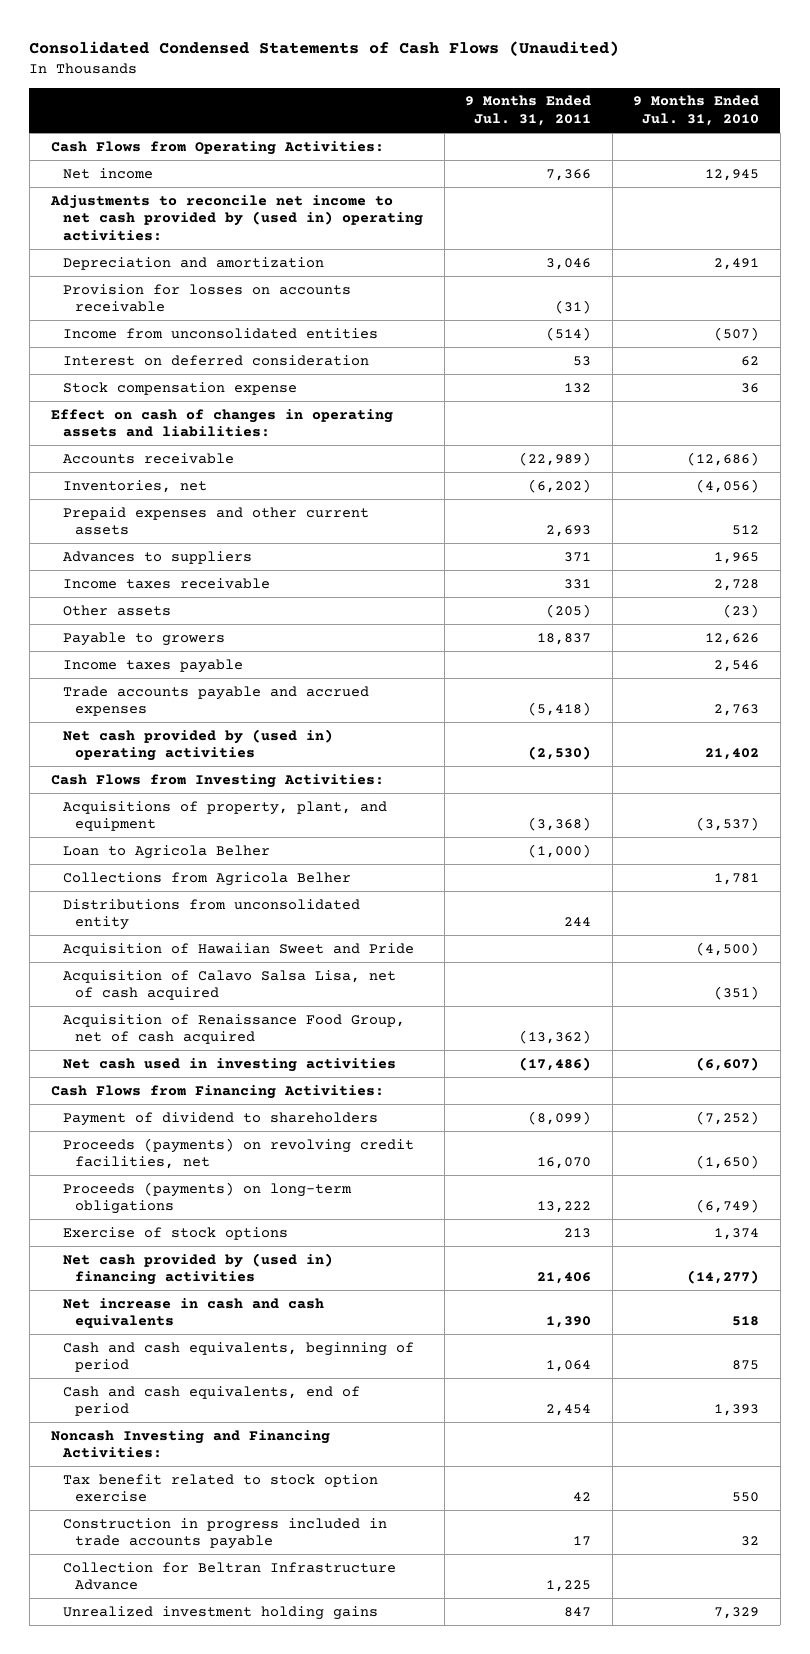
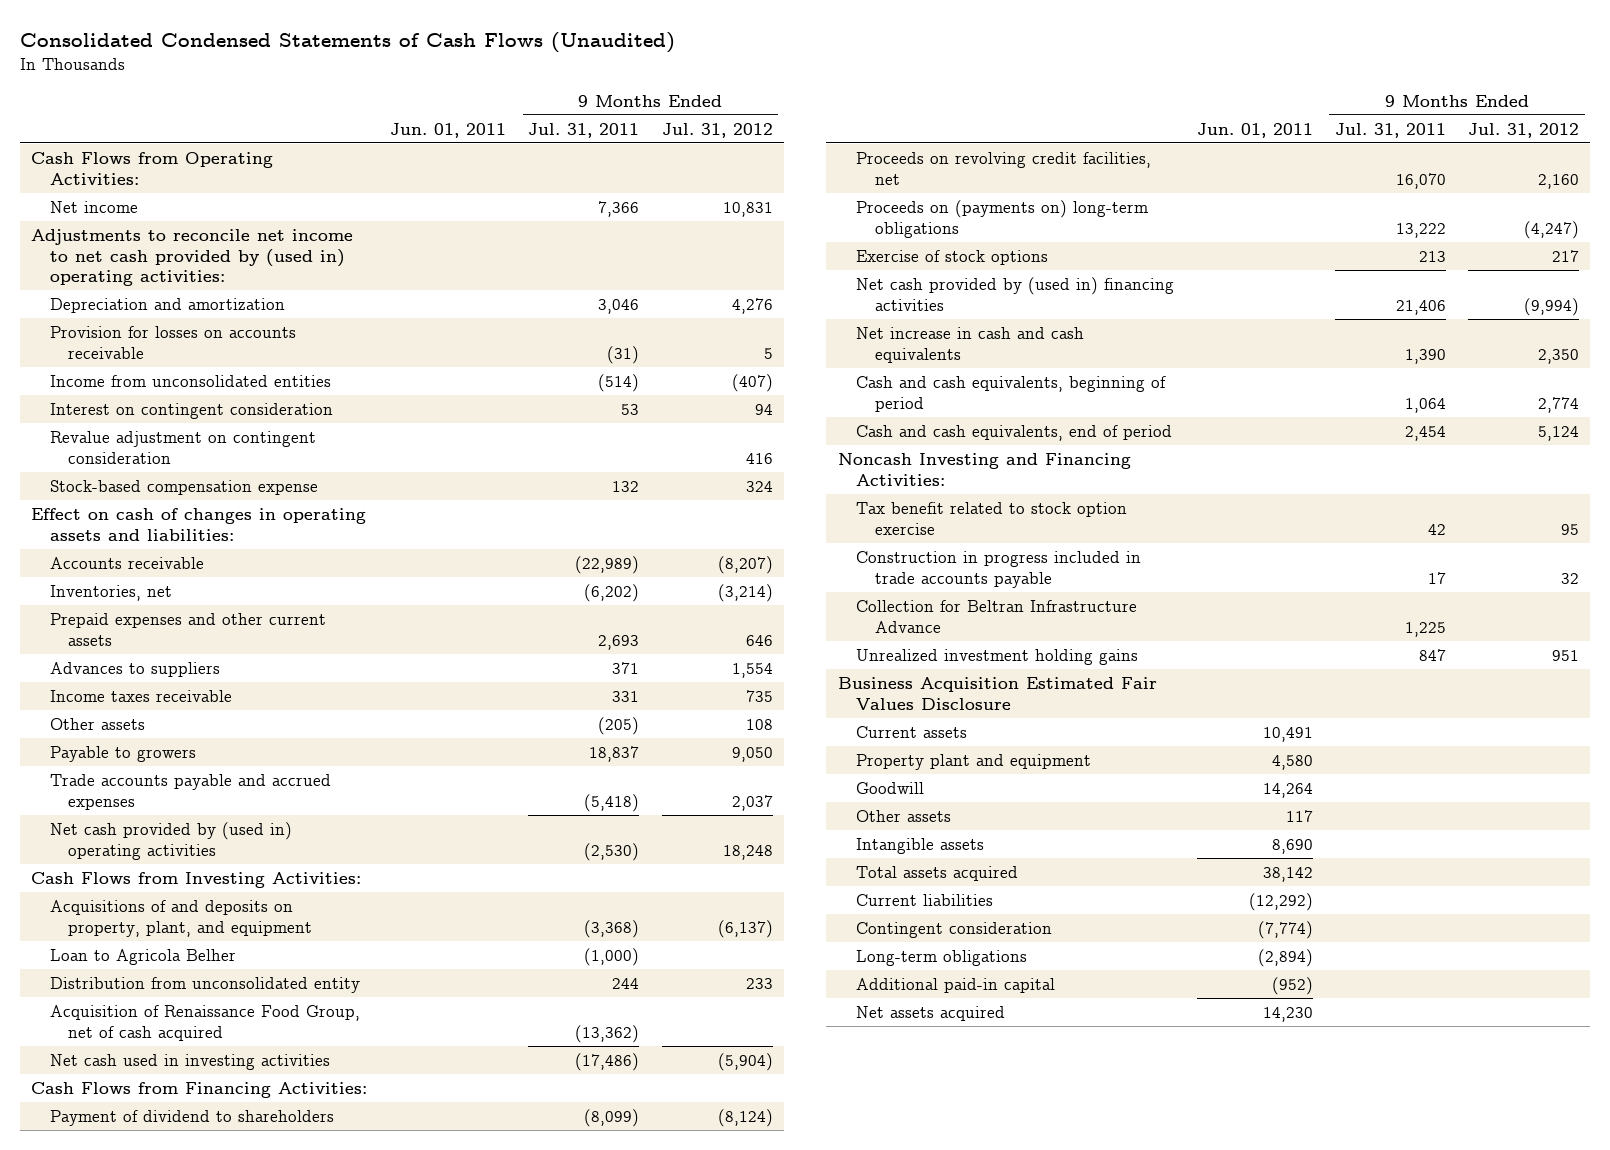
- | 9 Months Ended Jul. 31, 2011 | 9 Months Ended Jul. 31, 2010
+ | Jun. 01, 2011 | 9 Months Ended Jul. 31, 2011 | 9 Months Ended Jul. 31, 2012
- Interest on deferred consideration | 53 | 62
- Stock compensation expense | 132 | 36
+ Interest on contingent consideration | | 53 | 94
+ Revalue adjustment on contingent consideration | | | 416
+ Stock-based compensation expense | | 132 | 324
- Income taxes payable | | 2,546
- Acquisitions of property, plant, and equipment | (3,368) | (3,537)
+ Acquisitions of and deposits on property, plant, and equipment | | (3,368) | (6,137)
- Collections from Agricola Belher | | 1,781
- Distributions from unconsolidated entity | 244 |
- Acquisition of Hawaiian Sweet and Pride | | (4,500)
- Acquisition of Calavo Salsa Lisa, net of cash acquired | | (351)
+ Distribution from unconsolidated entity | | 244 | 233
- Proceeds (payments) on revolving credit facilities, net | 16,070 | (1,650)
- Proceeds (payments) on long-term obligations | 13,222 | (6,749)
+ Proceeds on revolving credit facilities, net | | 16,070 | 2,160
+ Proceeds on (payments on) long-term obligations | | 13,222 | (4,247)
+ Business Acquisition Estimated Fair Values Disclosure
+ Current assets | 10,491 | |
+ Property plant and equipment | 4,580 | |
+ Goodwill | 14,264 | |
+ Other assets | 117 | |
+ Intangible assets | 8,690 | |
+ Total assets acquired | 38,142 | |
+ Current liabilities | (12,292) | |
+ Contingent consideration | (7,774) | |
+ Long-term obligations | (2,894) | |
+ Additional paid-in capital | (952) | |
+ Net assets acquired | 14,230 | |

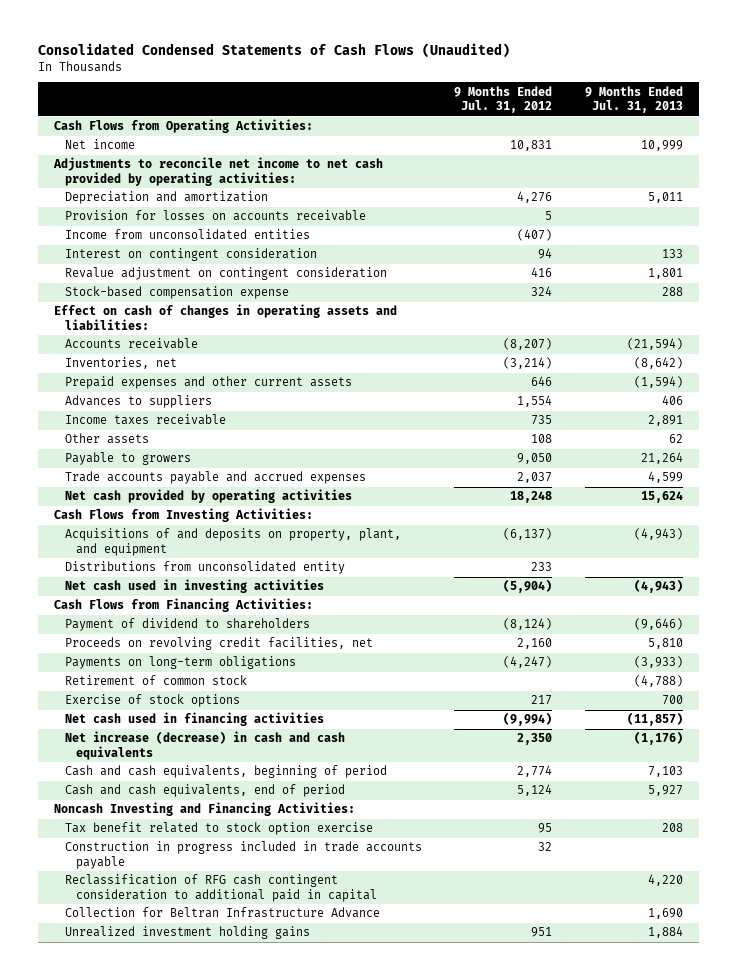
- | Jun. 01, 2011 | 9 Months Ended Jul. 31, 2011 | 9 Months Ended Jul. 31, 2012
+ | 9 Months Ended Jul. 31, 2012 | 9 Months Ended Jul. 31, 2013
- Adjustments to reconcile net income to net cash provided by (used in) operating activities:
+ Adjustments to reconcile net income to net cash provided by operating activities:
- Net cash provided by (used in) operating activities | | (2,530) | 18,248
+ Net cash provided by operating activities | 18,248 | 15,624
- Loan to Agricola Belher | | (1,000) |
- Distribution from unconsolidated entity | | 244 | 233
- Acquisition of Renaissance Food Group, net of cash acquired | | (13,362) |
+ Distributions from unconsolidated entity | 233 |
- Proceeds on (payments on) long-term obligations | | 13,222 | (4,247)
+ Payments on long-term obligations | (4,247) | (3,933)
+ Retirement of common stock | | (4,788)
- Net cash provided by (used in) financing activities | | 21,406 | (9,994)
- Net increase in cash and cash equivalents | | 1,390 | 2,350
+ Net cash used in financing activities | (9,994) | (11,857)
+ Net increase (decrease) in cash and cash equivalents | 2,350 | (1,176)
+ Reclassification of RFG cash contingent consideration to additional paid in capital | | 4,220
- Business Acquisition Estimated Fair Values Disclosure
- Current assets | 10,491 | |
- Property plant and equipment | 4,580 | |
- Goodwill | 14,264 | |
- Other assets | 117 | |
- Intangible assets | 8,690 | |
- Total assets acquired | 38,142 | |
- Current liabilities | (12,292) | |
- Contingent consideration | (7,774) | |
- Long-term obligations | (2,894) | |
- Additional paid-in capital | (952) | |
- Net assets acquired | 14,230 | |

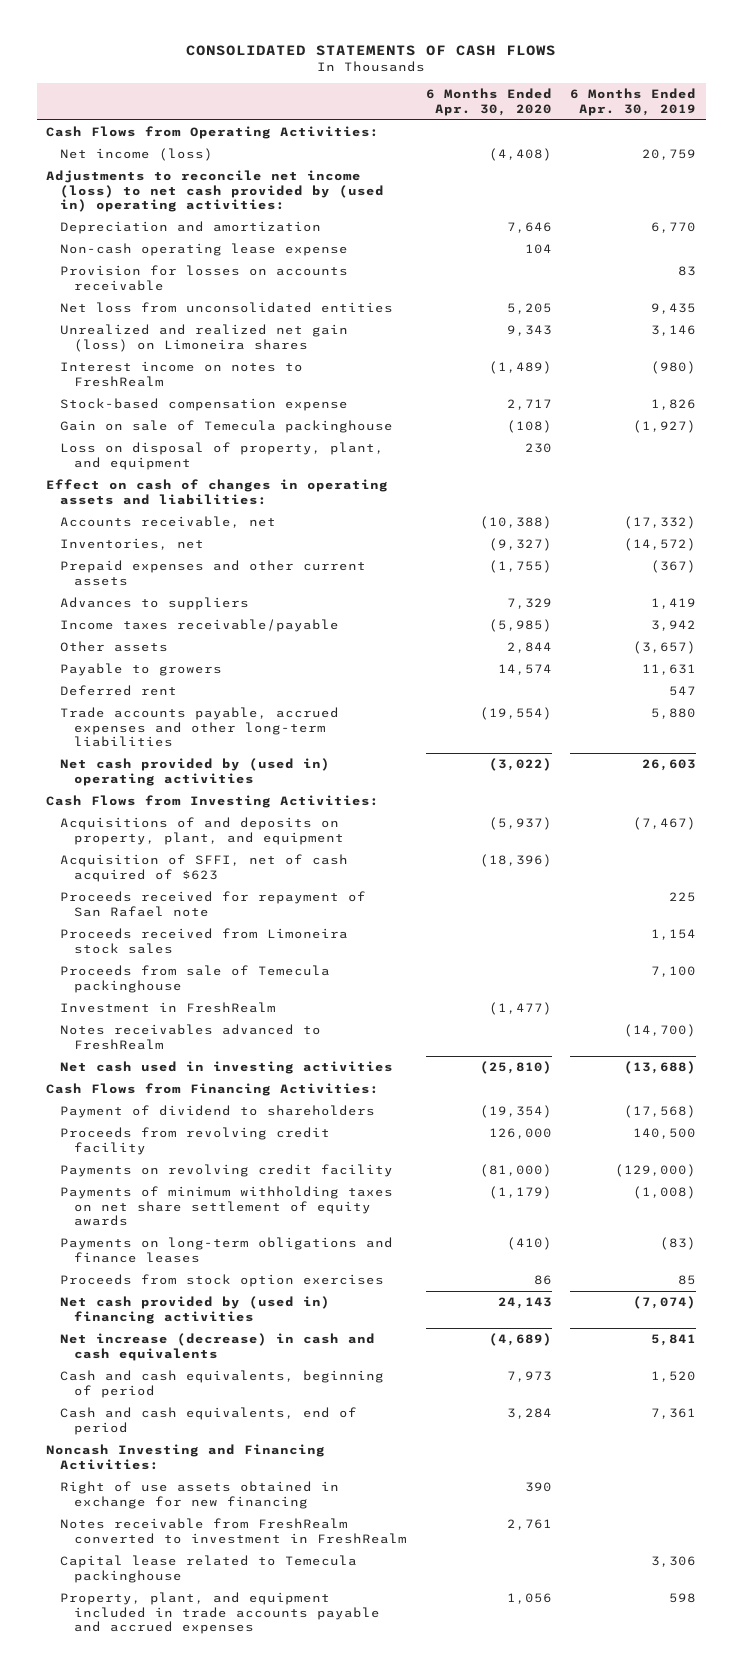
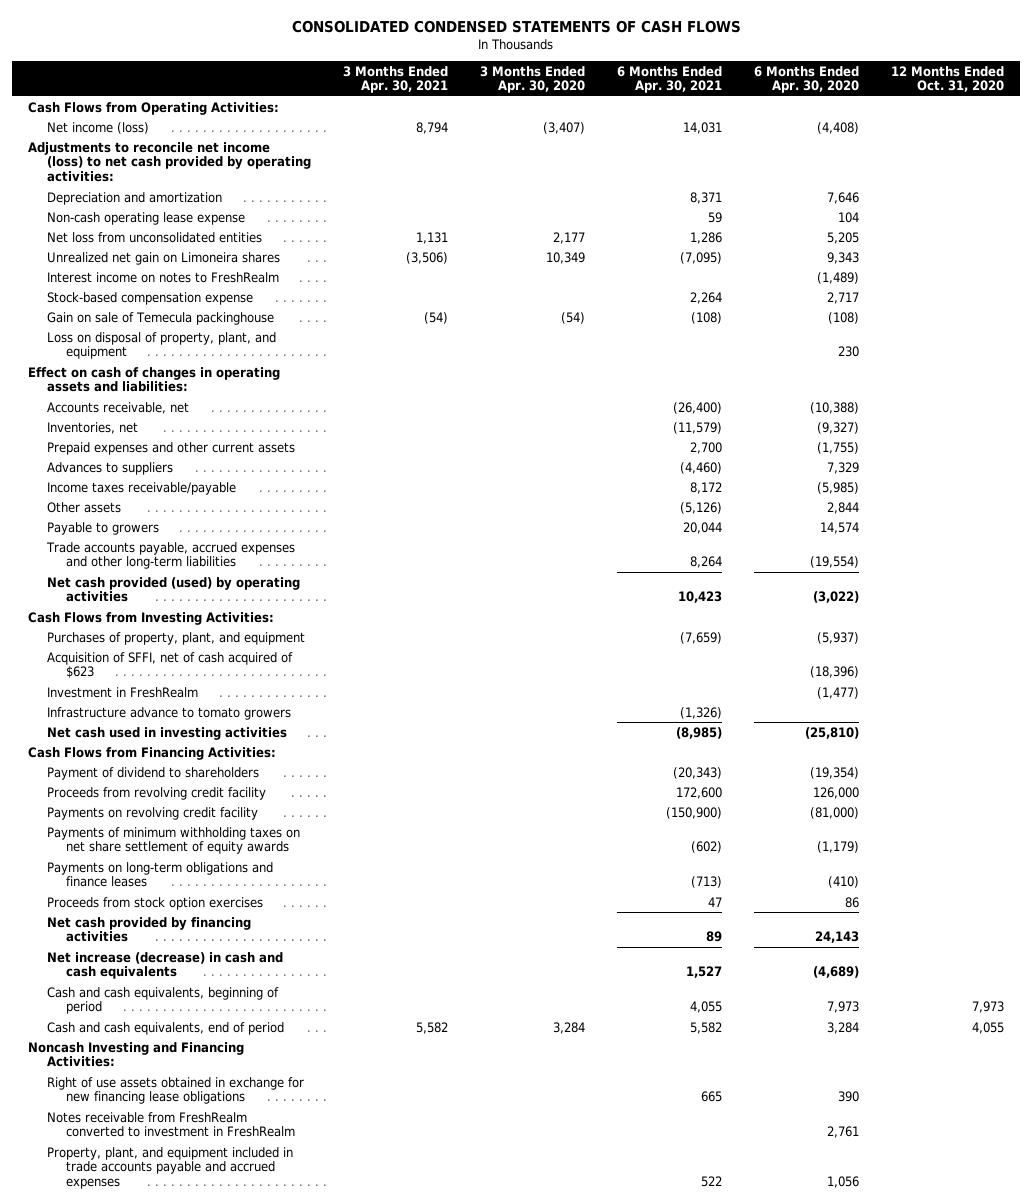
- CONSOLIDATED STATEMENTS OF CASH FLOWS
+ CONSOLIDATED CONDENSED STATEMENTS OF CASH FLOWS
- | 6 Months Ended Apr. 30, 2020 | 6 Months Ended Apr. 30, 2019
+ | 3 Months Ended Apr. 30, 2021 | 3 Months Ended Apr. 30, 2020 | 6 Months Ended Apr. 30, 2021 | 6 Months Ended Apr. 30, 2020 | 12 Months Ended Oct. 31, 2020
- Adjustments to reconcile net income (loss) to net cash provided by (used in) operating activities:
+ Adjustments to reconcile net income (loss) to net cash provided by operating activities:
- Provision for losses on accounts receivable | | 83
- Unrealized and realized net gain (loss) on Limoneira shares | 9,343 | 3,146
+ Unrealized net gain on Limoneira shares | (3,506) | 10,349 | (7,095) | 9,343 |
- Deferred rent | | 547
- Net cash provided by (used in) operating activities | (3,022) | 26,603
+ Net cash provided (used) by operating activities | | | 10,423 | (3,022) |
- Acquisitions of and deposits on property, plant, and equipment | (5,937) | (7,467)
+ Purchases of property, plant, and equipment | | | (7,659) | (5,937) |
- Proceeds received for repayment of San Rafael note | | 225
- Proceeds received from Limoneira stock sales | | 1,154
- Proceeds from sale of Temecula packinghouse | | 7,100
- Notes receivables advanced to FreshRealm | | (14,700)
+ Infrastructure advance to tomato growers | | | (1,326) | |
- Net cash provided by (used in) financing activities | 24,143 | (7,074)
+ Net cash provided by financing activities | | | 89 | 24,143 |
- Right of use assets obtained in exchange for new financing | 390 |
+ Right of use assets obtained in exchange for new financing lease obligations | | | 665 | 390 |
- Capital lease related to Temecula packinghouse | | 3,306

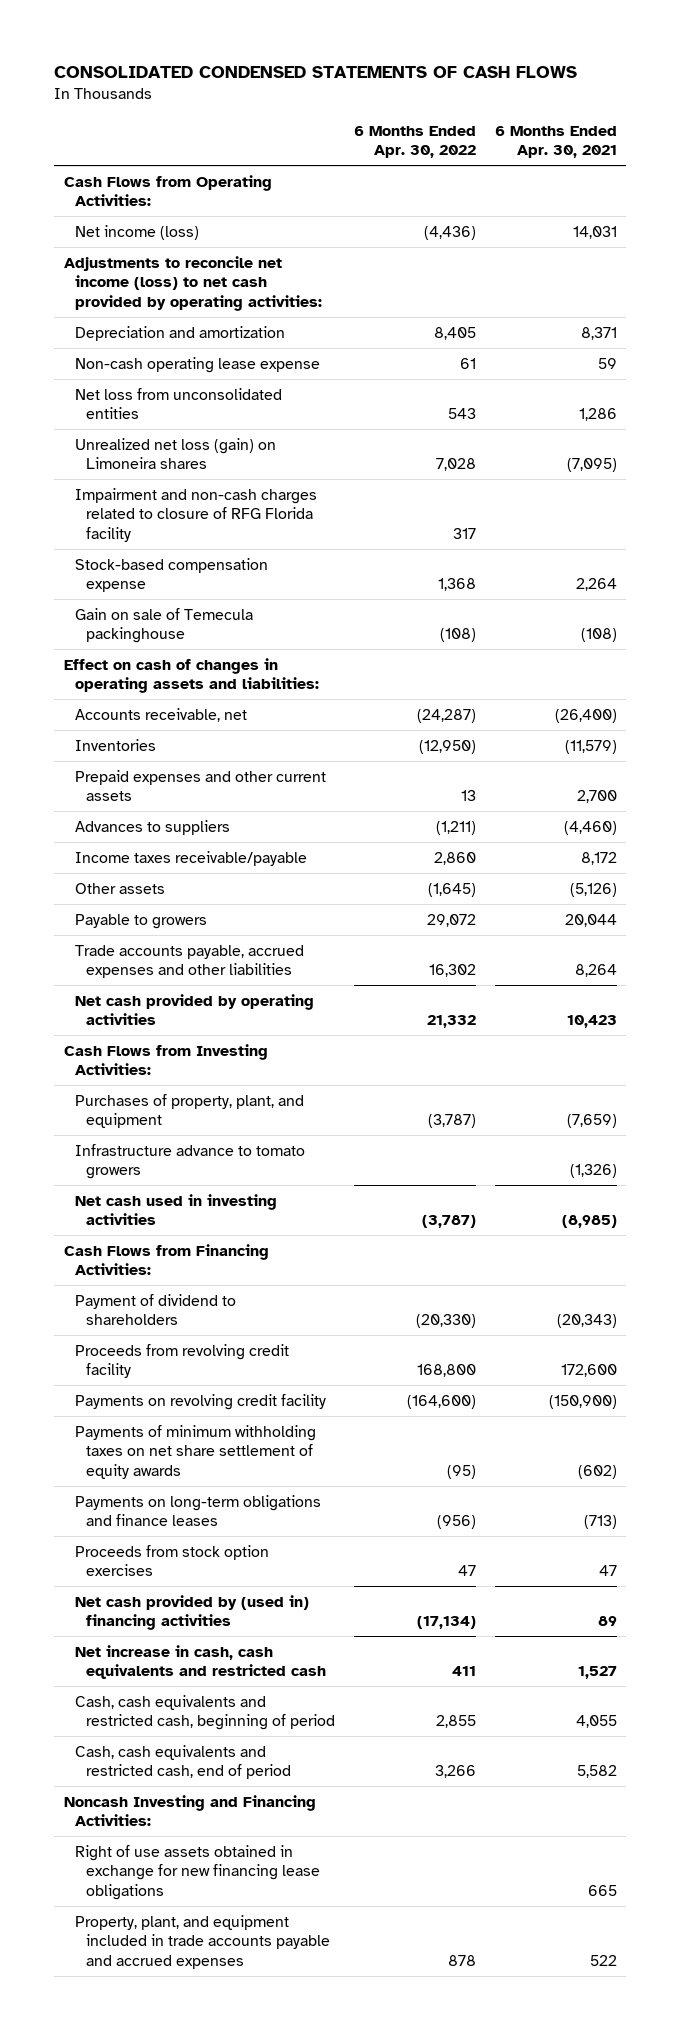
- | 3 Months Ended Apr. 30, 2021 | 3 Months Ended Apr. 30, 2020 | 6 Months Ended Apr. 30, 2021 | 6 Months Ended Apr. 30, 2020 | 12 Months Ended Oct. 31, 2020
+ | 6 Months Ended Apr. 30, 2022 | 6 Months Ended Apr. 30, 2021
- Unrealized net gain on Limoneira shares | (3,506) | 10,349 | (7,095) | 9,343 |
- Interest income on notes to FreshRealm | | | | (1,489) |
+ Unrealized net loss (gain) on Limoneira shares | 7,028 | (7,095)
+ Impairment and non-cash charges related to closure of RFG Florida facility | 317 |
- Loss on disposal of property, plant, and equipment | | | | 230 |
- Inventories, net | | | (11,579) | (9,327) |
+ Inventories | (12,950) | (11,579)
- Trade accounts payable, accrued expenses and other long-term liabilities | | | 8,264 | (19,554) |
- Net cash provided (used) by operating activities | | | 10,423 | (3,022) |
+ Trade accounts payable, accrued expenses and other liabilities | 16,302 | 8,264
+ Net cash provided by operating activities | 21,332 | 10,423
- Acquisition of SFFI, net of cash acquired of $623 | | | | (18,396) |
- Investment in FreshRealm | | | | (1,477) |
- Net cash provided by financing activities | | | 89 | 24,143 |
- Net increase (decrease) in cash and cash equivalents | | | 1,527 | (4,689) |
- Cash and cash equivalents, beginning of period | | | 4,055 | 7,973 | 7,973
- Cash and cash equivalents, end of period | 5,582 | 3,284 | 5,582 | 3,284 | 4,055
+ Net cash provided by (used in) financing activities | (17,134) | 89
+ Net increase in cash, cash equivalents and restricted cash | 411 | 1,527
+ Cash, cash equivalents and restricted cash, beginning of period | 2,855 | 4,055
+ Cash, cash equivalents and restricted cash, end of period | 3,266 | 5,582
- Notes receivable from FreshRealm converted to investment in FreshRealm | | | | 2,761 |

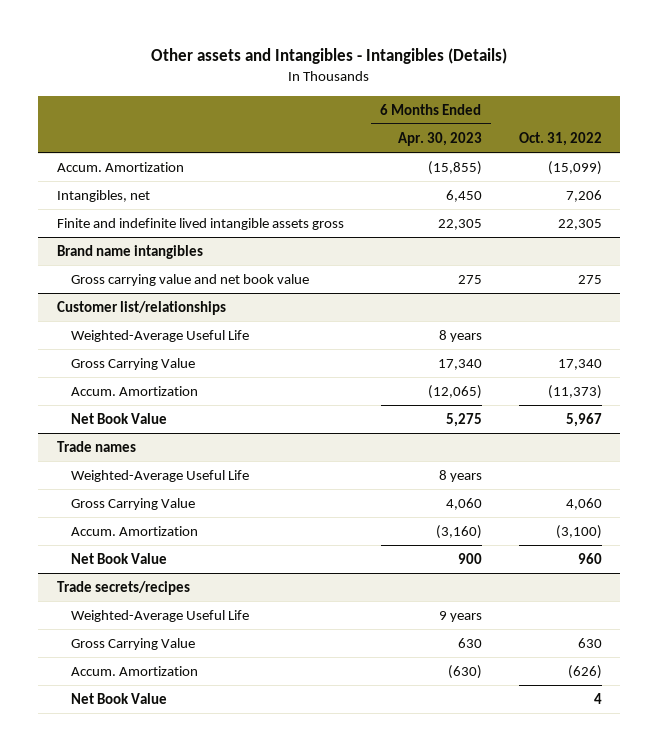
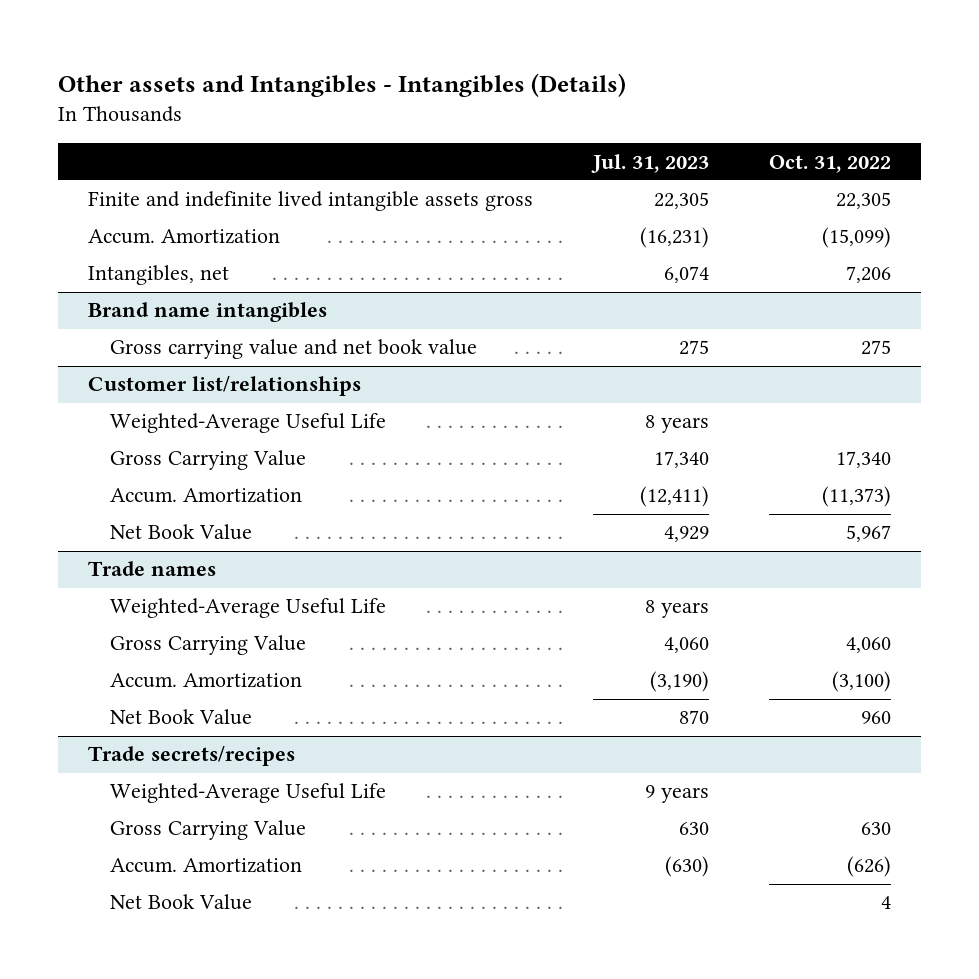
- | 6 Months Ended Apr. 30, 2023 | Oct. 31, 2022
+ | Jul. 31, 2023 | Oct. 31, 2022
moved up: Finite and indefinite lived intangible assets gross | 22,305 | 22,305

